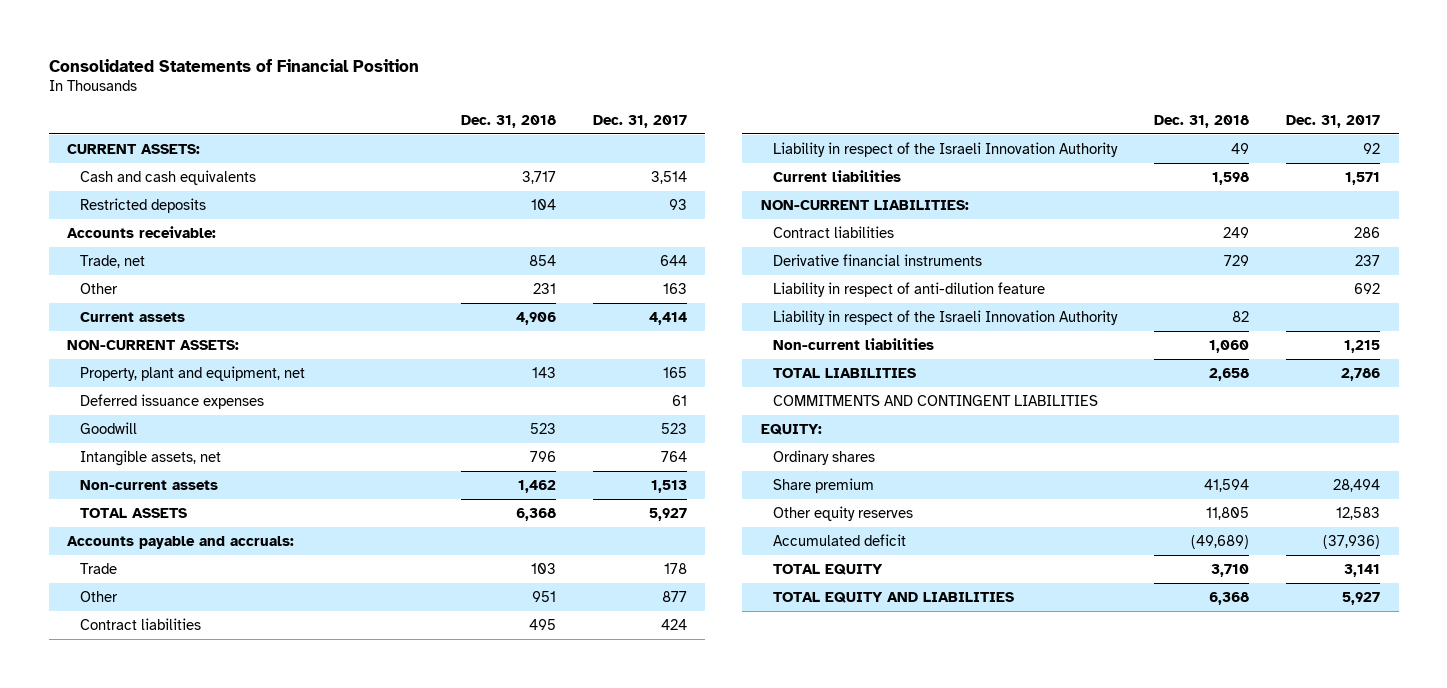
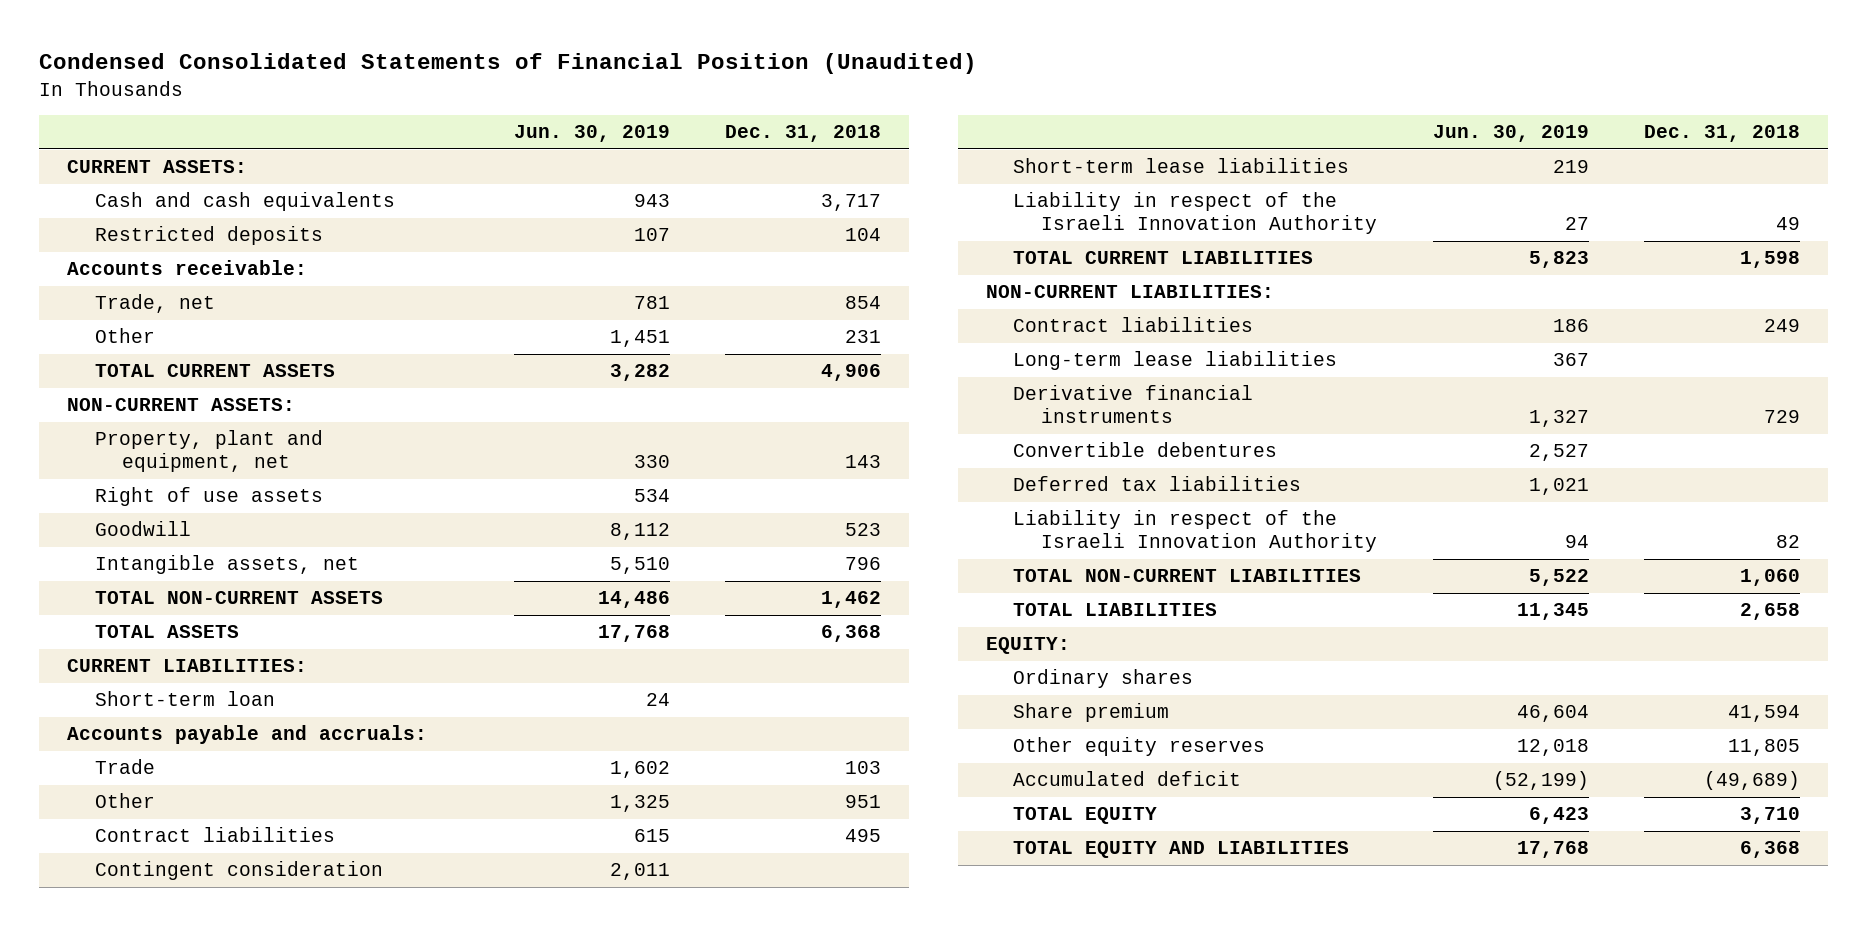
- Consolidated Statements of Financial Position
+ Condensed Consolidated Statements of Financial Position (Unaudited)
- | Dec. 31, 2018 | Dec. 31, 2017
+ | Jun. 30, 2019 | Dec. 31, 2018
- Current assets | 4,906 | 4,414
+ TOTAL CURRENT ASSETS | 3,282 | 4,906
- Deferred issuance expenses | | 61
+ Right of use assets | 534 |
- Non-current assets | 1,462 | 1,513
+ TOTAL NON-CURRENT ASSETS | 14,486 | 1,462
+ CURRENT LIABILITIES:
+ Short-term loan | 24 |
+ Contingent consideration | 2,011 |
+ Short-term lease liabilities | 219 |
- Current liabilities | 1,598 | 1,571
+ TOTAL CURRENT LIABILITIES | 5,823 | 1,598
+ Long-term lease liabilities | 367 |
- Liability in respect of anti-dilution feature | | 692
+ Convertible debentures | 2,527 |
+ Deferred tax liabilities | 1,021 |
- Non-current liabilities | 1,060 | 1,215
+ TOTAL NON-CURRENT LIABILITIES | 5,522 | 1,060
- COMMITMENTS AND CONTINGENT LIABILITIES

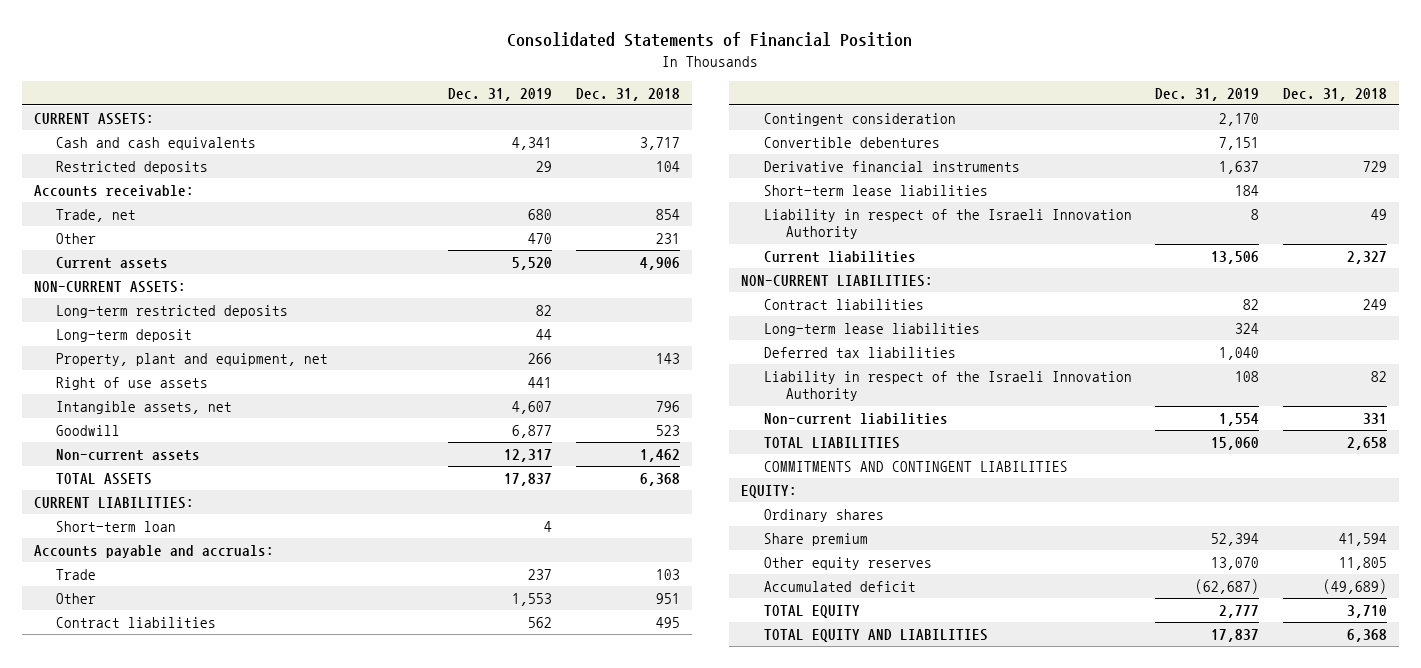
- Condensed Consolidated Statements of Financial Position (Unaudited)
+ Consolidated Statements of Financial Position
- | Jun. 30, 2019 | Dec. 31, 2018
+ | Dec. 31, 2019 | Dec. 31, 2018
- TOTAL CURRENT ASSETS | 3,282 | 4,906
+ Current assets | 5,520 | 4,906
+ Long-term restricted deposits | 82 |
+ Long-term deposit | 44 |
- TOTAL NON-CURRENT ASSETS | 14,486 | 1,462
moved down: Goodwill | 6,877 | 523
+ Non-current assets | 12,317 | 1,462
moved up: Convertible debentures | 7,151 |
moved up: Derivative financial instruments | 1,637 | 729
- TOTAL CURRENT LIABILITIES | 5,823 | 1,598
+ Current liabilities | 13,506 | 2,327
- TOTAL NON-CURRENT LIABILITIES | 5,522 | 1,060
+ Non-current liabilities | 1,554 | 331
+ COMMITMENTS AND CONTINGENT LIABILITIES

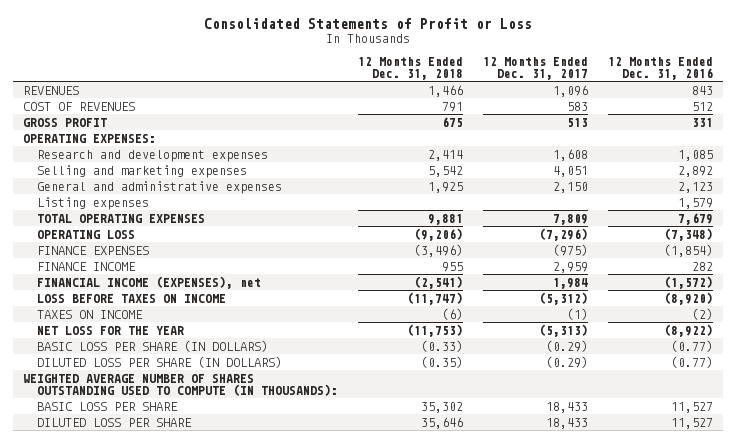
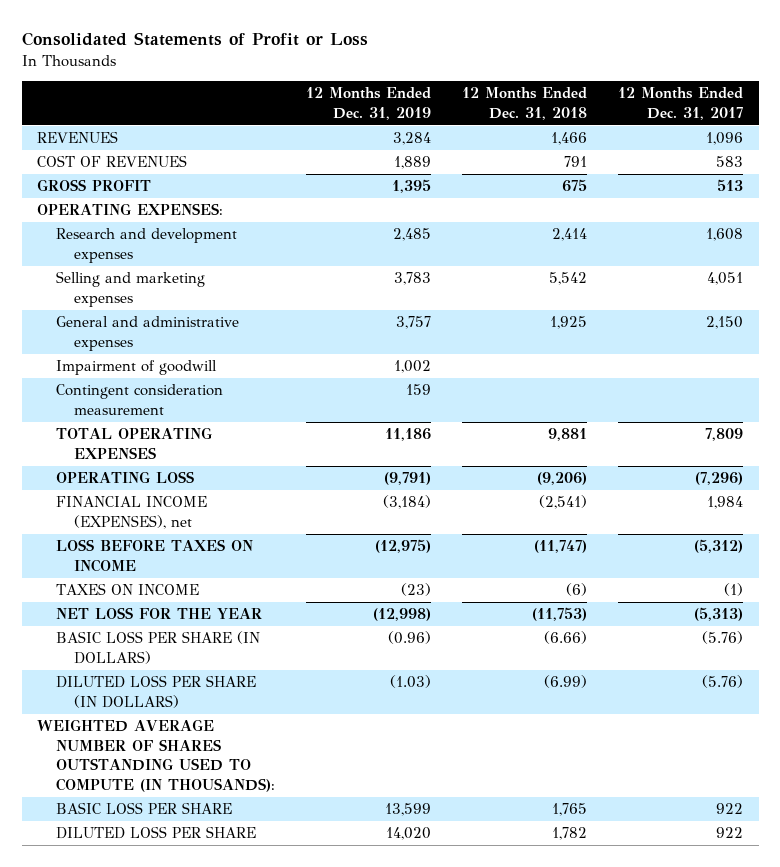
- | 12 Months Ended Dec. 31, 2018 | 12 Months Ended Dec. 31, 2017 | 12 Months Ended Dec. 31, 2016
+ | 12 Months Ended Dec. 31, 2019 | 12 Months Ended Dec. 31, 2018 | 12 Months Ended Dec. 31, 2017
- Listing expenses | | | 1,579
+ Impairment of goodwill | 1,002 | |
+ Contingent consideration measurement | 159 | |
- FINANCE EXPENSES | (3,496) | (975) | (1,854)
- FINANCE INCOME | 955 | 2,959 | 282
- BASIC LOSS PER SHARE (IN DOLLARS) | (0.33) | (0.29) | (0.77)
- DILUTED LOSS PER SHARE (IN DOLLARS) | (0.35) | (0.29) | (0.77)
+ BASIC LOSS PER SHARE (IN DOLLARS) | (0.96) | (6.66) | (5.76)
+ DILUTED LOSS PER SHARE (IN DOLLARS) | (1.03) | (6.99) | (5.76)
- BASIC LOSS PER SHARE | 35,302 | 18,433 | 11,527
- DILUTED LOSS PER SHARE | 35,646 | 18,433 | 11,527
+ BASIC LOSS PER SHARE | 13,599 | 1,765 | 922
+ DILUTED LOSS PER SHARE | 14,020 | 1,782 | 922

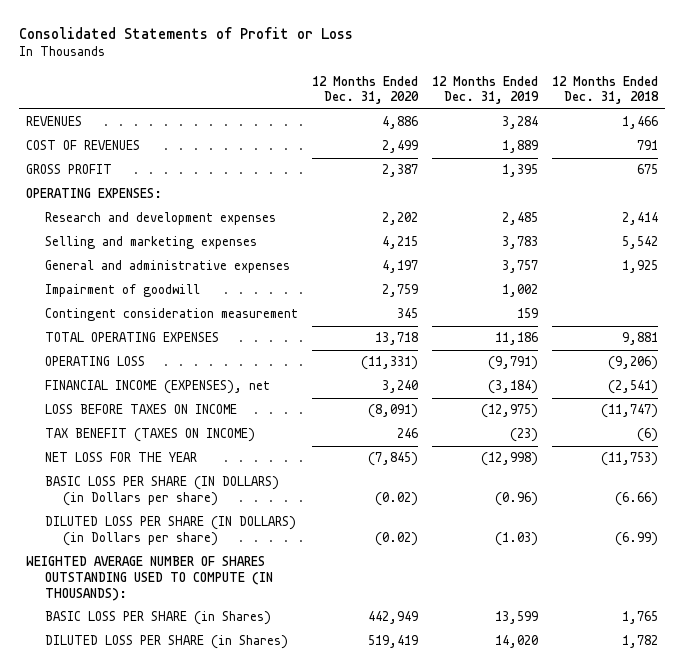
- | 12 Months Ended Dec. 31, 2019 | 12 Months Ended Dec. 31, 2018 | 12 Months Ended Dec. 31, 2017
+ | 12 Months Ended Dec. 31, 2020 | 12 Months Ended Dec. 31, 2019 | 12 Months Ended Dec. 31, 2018
- TAXES ON INCOME | (23) | (6) | (1)
+ TAX BENEFIT (TAXES ON INCOME) | 246 | (23) | (6)
- BASIC LOSS PER SHARE (IN DOLLARS) | (0.96) | (6.66) | (5.76)
- DILUTED LOSS PER SHARE (IN DOLLARS) | (1.03) | (6.99) | (5.76)
+ BASIC LOSS PER SHARE (IN DOLLARS) (in Dollars per share) | (0.02) | (0.96) | (6.66)
+ DILUTED LOSS PER SHARE (IN DOLLARS) (in Dollars per share) | (0.02) | (1.03) | (6.99)
- BASIC LOSS PER SHARE | 13,599 | 1,765 | 922
- DILUTED LOSS PER SHARE | 14,020 | 1,782 | 922
+ BASIC LOSS PER SHARE (in Shares) | 442,949 | 13,599 | 1,765
+ DILUTED LOSS PER SHARE (in Shares) | 519,419 | 14,020 | 1,782

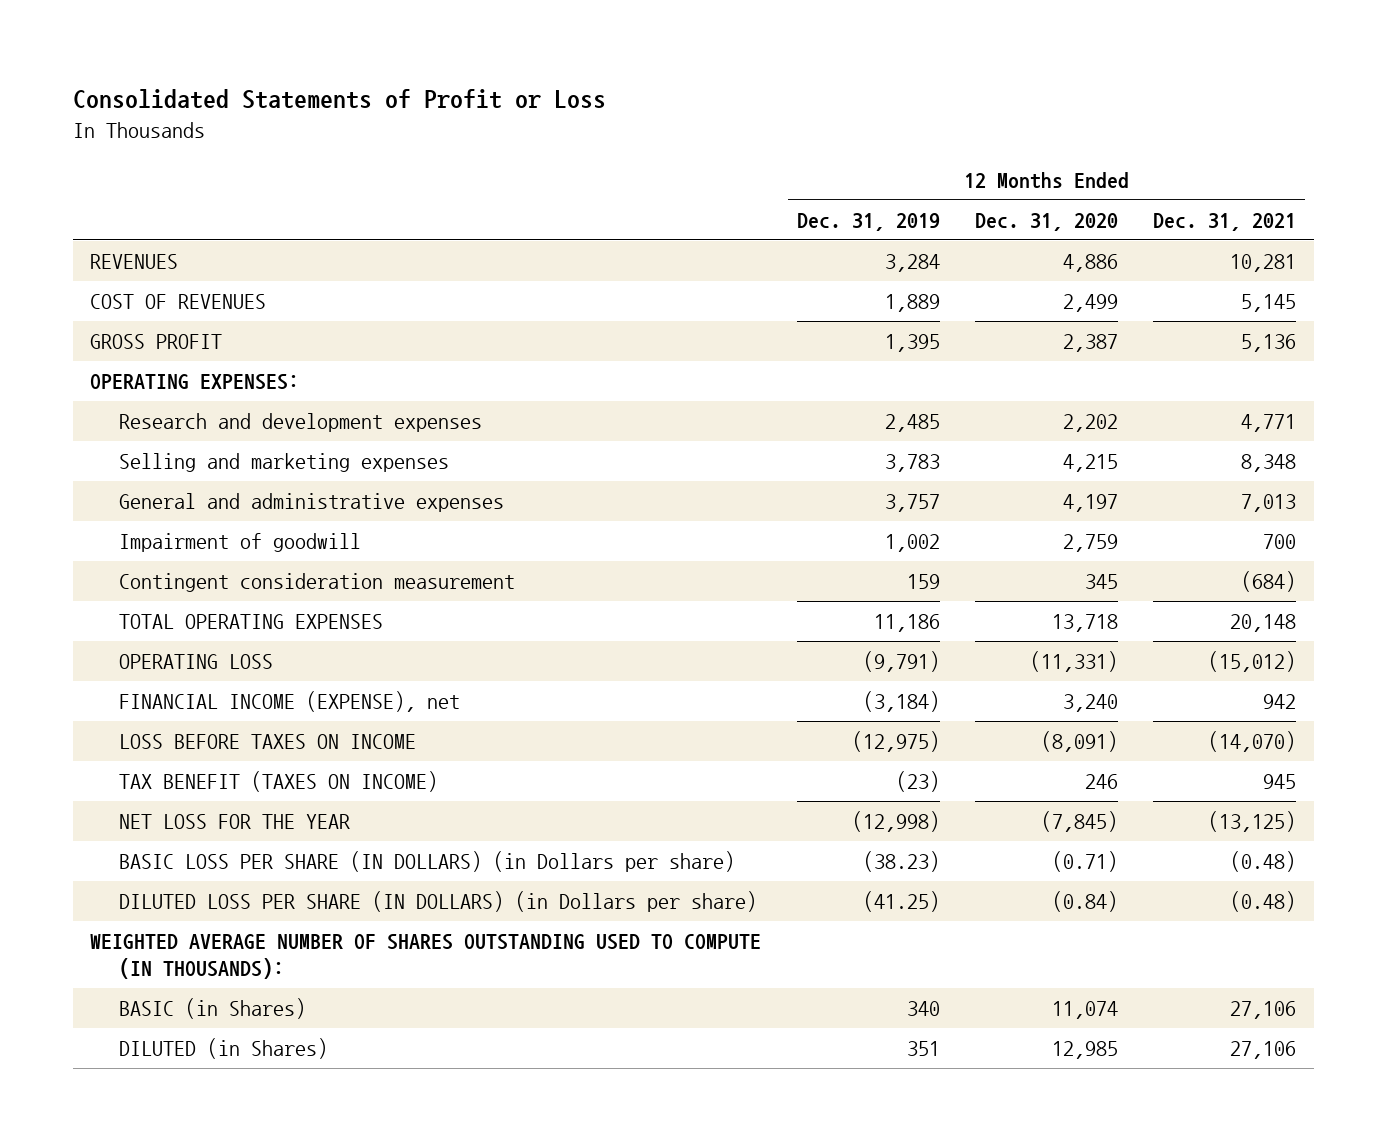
- | 12 Months Ended Dec. 31, 2020 | 12 Months Ended Dec. 31, 2019 | 12 Months Ended Dec. 31, 2018
+ | 12 Months Ended Dec. 31, 2019 | 12 Months Ended Dec. 31, 2020 | 12 Months Ended Dec. 31, 2021
- FINANCIAL INCOME (EXPENSES), net | 3,240 | (3,184) | (2,541)
+ FINANCIAL INCOME (EXPENSE), net | (3,184) | 3,240 | 942
- BASIC LOSS PER SHARE (IN DOLLARS) (in Dollars per share) | (0.02) | (0.96) | (6.66)
- DILUTED LOSS PER SHARE (IN DOLLARS) (in Dollars per share) | (0.02) | (1.03) | (6.99)
+ BASIC LOSS PER SHARE (IN DOLLARS) (in Dollars per share) | (38.23) | (0.71) | (0.48)
+ DILUTED LOSS PER SHARE (IN DOLLARS) (in Dollars per share) | (41.25) | (0.84) | (0.48)
- BASIC LOSS PER SHARE (in Shares) | 442,949 | 13,599 | 1,765
- DILUTED LOSS PER SHARE (in Shares) | 519,419 | 14,020 | 1,782
+ BASIC (in Shares) | 340 | 11,074 | 27,106
+ DILUTED (in Shares) | 351 | 12,985 | 27,106

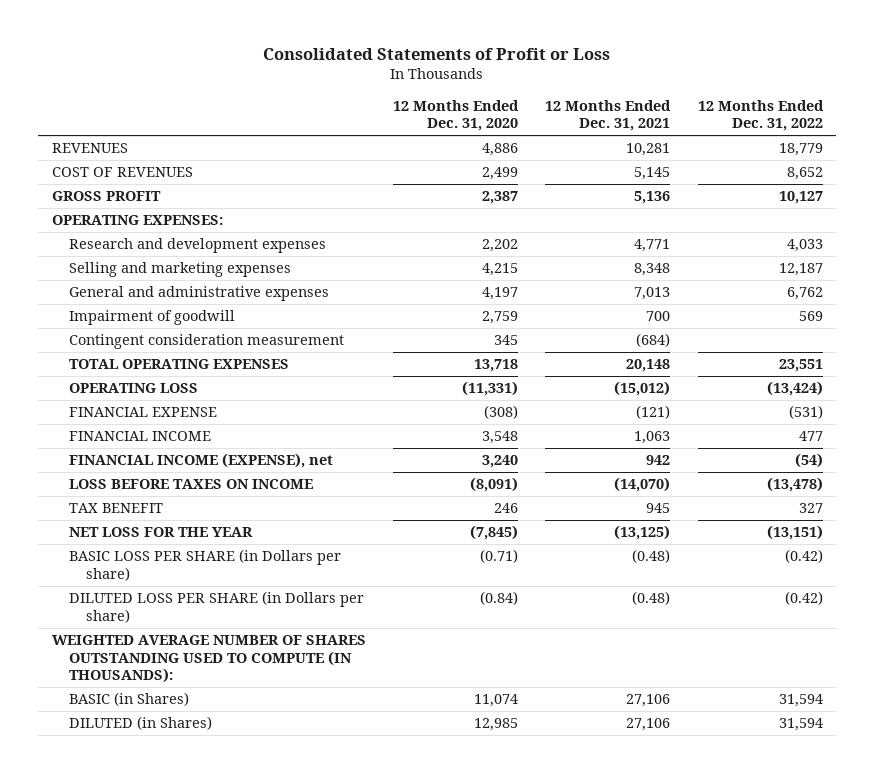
- | 12 Months Ended Dec. 31, 2019 | 12 Months Ended Dec. 31, 2020 | 12 Months Ended Dec. 31, 2021
+ | 12 Months Ended Dec. 31, 2020 | 12 Months Ended Dec. 31, 2021 | 12 Months Ended Dec. 31, 2022
+ FINANCIAL EXPENSE | (308) | (121) | (531)
+ FINANCIAL INCOME | 3,548 | 1,063 | 477
- TAX BENEFIT (TAXES ON INCOME) | (23) | 246 | 945
+ TAX BENEFIT | 246 | 945 | 327
- BASIC LOSS PER SHARE (IN DOLLARS) (in Dollars per share) | (38.23) | (0.71) | (0.48)
- DILUTED LOSS PER SHARE (IN DOLLARS) (in Dollars per share) | (41.25) | (0.84) | (0.48)
+ BASIC LOSS PER SHARE (in Dollars per share) | (0.71) | (0.48) | (0.42)
+ DILUTED LOSS PER SHARE (in Dollars per share) | (0.84) | (0.48) | (0.42)

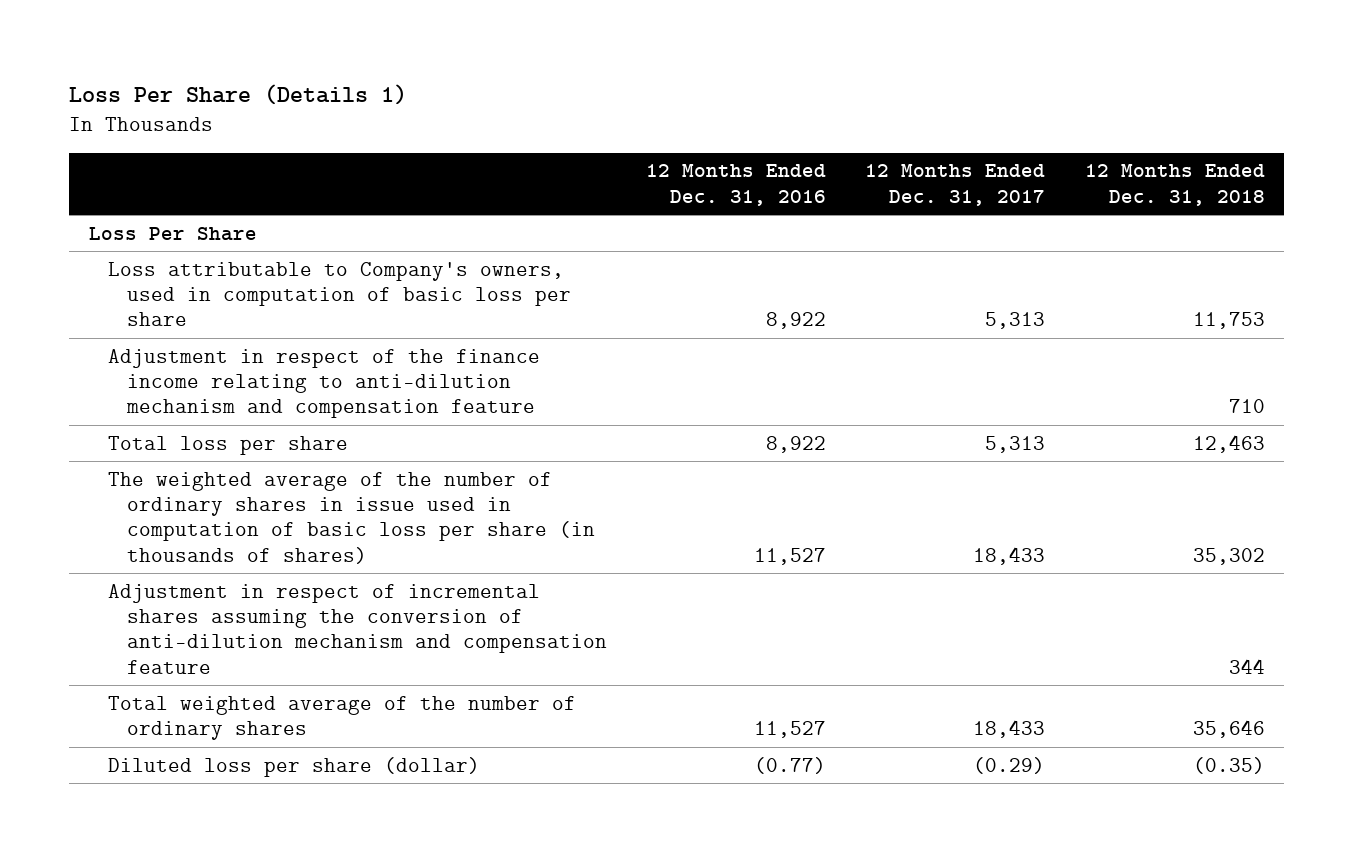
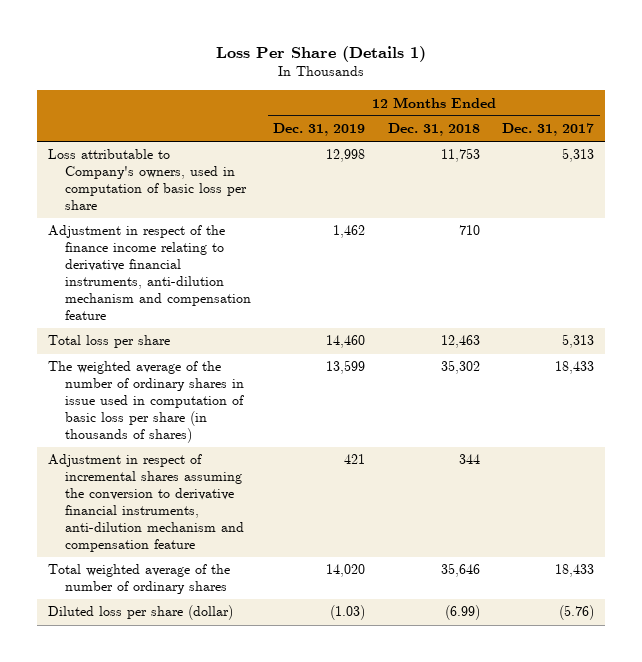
- | 12 Months Ended Dec. 31, 2016 | 12 Months Ended Dec. 31, 2017 | 12 Months Ended Dec. 31, 2018
+ | 12 Months Ended Dec. 31, 2019 | 12 Months Ended Dec. 31, 2018 | 12 Months Ended Dec. 31, 2017
- Loss Per Share
- Adjustment in respect of the finance income relating to anti-dilution mechanism and compensation feature | | | 710
+ Adjustment in respect of the finance income relating to derivative financial instruments, anti-dilution mechanism and compensation feature | 1,462 | 710 |
- Adjustment in respect of incremental shares assuming the conversion of anti-dilution mechanism and compensation feature | | | 344
+ Adjustment in respect of incremental shares assuming the conversion to derivative financial instruments, anti-dilution mechanism and compensation feature | 421 | 344 |
- Diluted loss per share (dollar) | (0.77) | (0.29) | (0.35)
+ Diluted loss per share (dollar) | (1.03) | (6.99) | (5.76)

